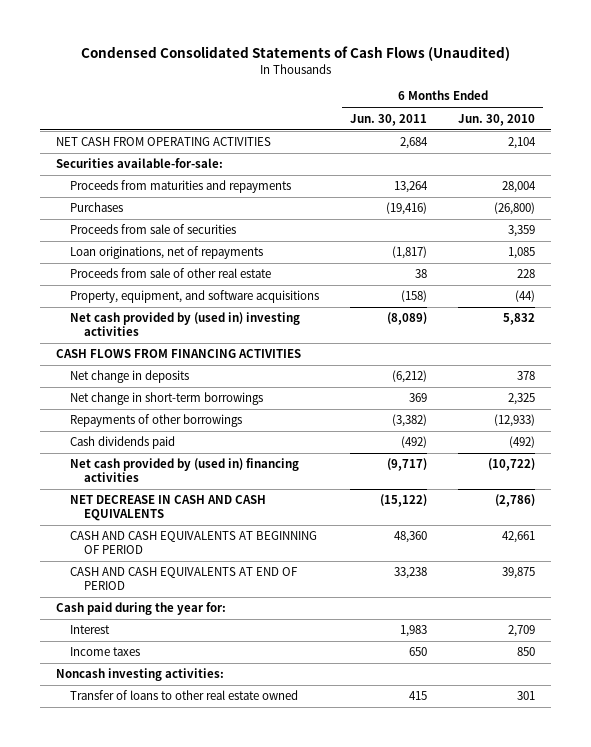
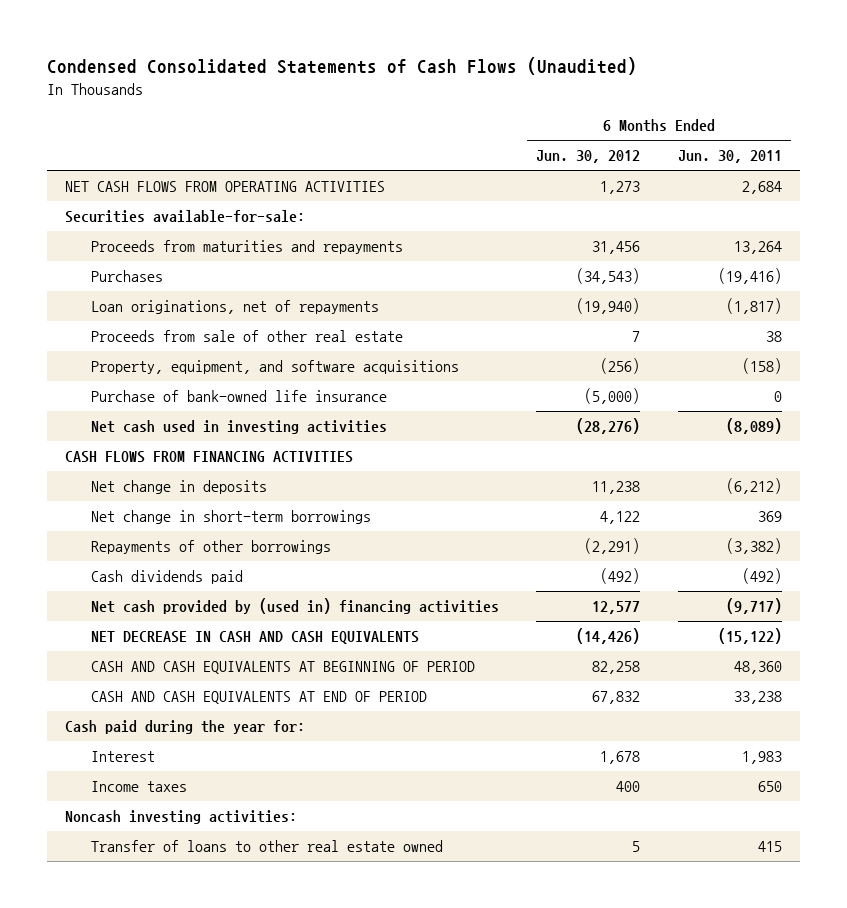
- | 6 Months Ended Jun. 30, 2011 | 6 Months Ended Jun. 30, 2010
+ | 6 Months Ended Jun. 30, 2012 | 6 Months Ended Jun. 30, 2011
- NET CASH FROM OPERATING ACTIVITIES | 2,684 | 2,104
+ NET CASH FLOWS FROM OPERATING ACTIVITIES | 1,273 | 2,684
- Proceeds from sale of securities | | 3,359
- Net cash provided by (used in) investing activities | (8,089) | 5,832
+ Purchase of bank-owned life insurance | (5,000) | 0
+ Net cash used in investing activities | (28,276) | (8,089)

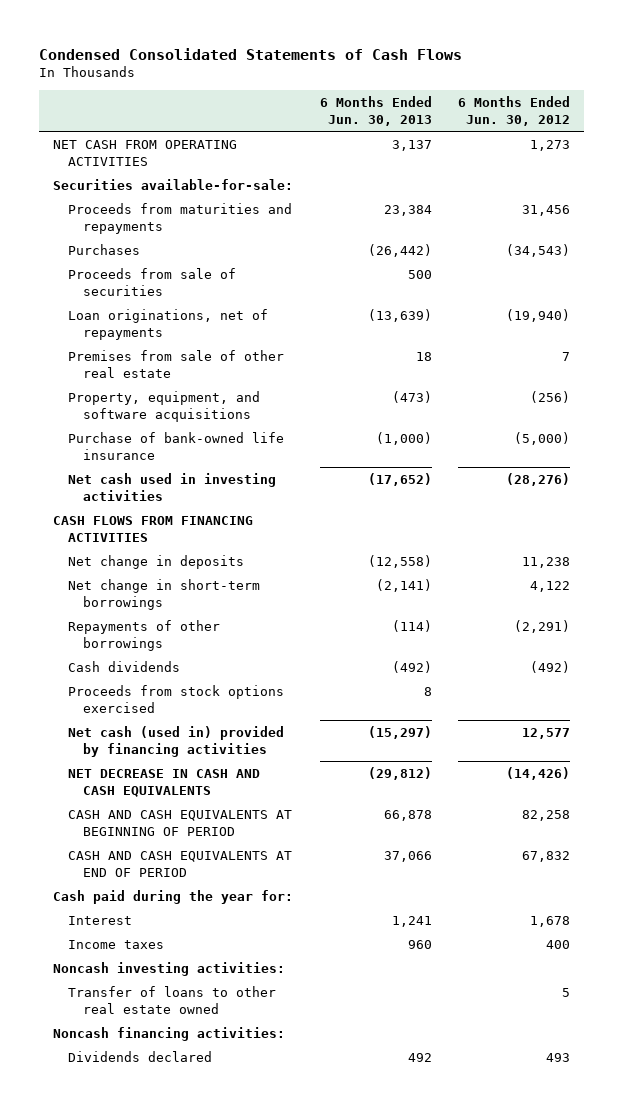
- Condensed Consolidated Statements of Cash Flows (Unaudited)
+ Condensed Consolidated Statements of Cash Flows
- | 6 Months Ended Jun. 30, 2012 | 6 Months Ended Jun. 30, 2011
+ | 6 Months Ended Jun. 30, 2013 | 6 Months Ended Jun. 30, 2012
- NET CASH FLOWS FROM OPERATING ACTIVITIES | 1,273 | 2,684
+ NET CASH FROM OPERATING ACTIVITIES | 3,137 | 1,273
+ Proceeds from sale of securities | 500 |
- Proceeds from sale of other real estate | 7 | 38
+ Premises from sale of other real estate | 18 | 7
- Cash dividends paid | (492) | (492)
- Net cash provided by (used in) financing activities | 12,577 | (9,717)
+ Cash dividends | (492) | (492)
+ Proceeds from stock options exercised | 8 |
+ Net cash (used in) provided by financing activities | (15,297) | 12,577
+ Noncash financing activities:
+ Dividends declared | 492 | 493

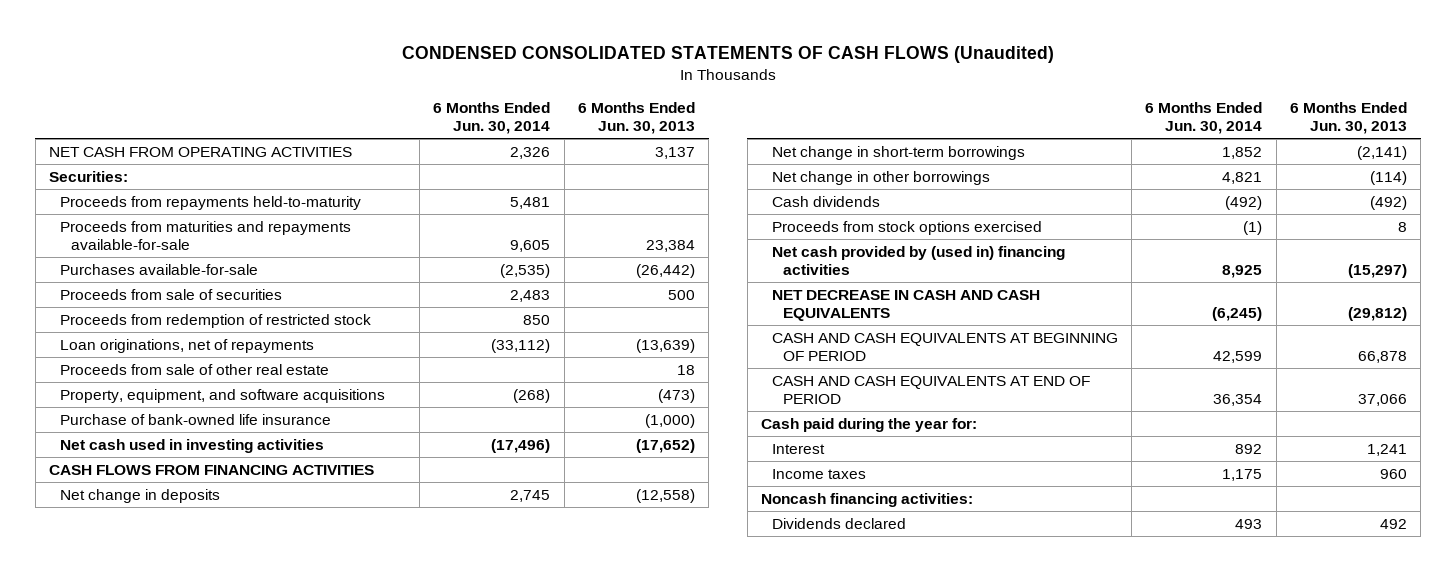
- Condensed Consolidated Statements of Cash Flows
+ CONDENSED CONSOLIDATED STATEMENTS OF CASH FLOWS (Unaudited)
- | 6 Months Ended Jun. 30, 2013 | 6 Months Ended Jun. 30, 2012
+ | 6 Months Ended Jun. 30, 2014 | 6 Months Ended Jun. 30, 2013
- Securities available-for-sale:
- Proceeds from maturities and repayments | 23,384 | 31,456
- Purchases | (26,442) | (34,543)
+ Securities:
+ Proceeds from repayments held-to-maturity | 5,481 |
+ Proceeds from maturities and repayments available-for-sale | 9,605 | 23,384
+ Purchases available-for-sale | (2,535) | (26,442)
+ Proceeds from redemption of restricted stock | 850 |
- Premises from sale of other real estate | 18 | 7
+ Proceeds from sale of other real estate | | 18
- Repayments of other borrowings | (114) | (2,291)
+ Net change in other borrowings | 4,821 | (114)
- Net cash (used in) provided by financing activities | (15,297) | 12,577
+ Net cash provided by (used in) financing activities | 8,925 | (15,297)
- Noncash investing activities:
- Transfer of loans to other real estate owned | | 5

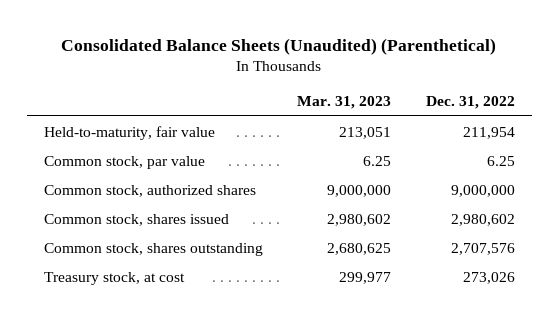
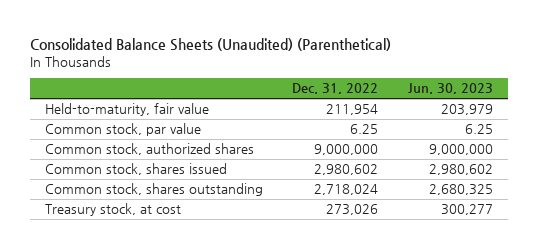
- | Mar. 31, 2023 | Dec. 31, 2022
+ | Dec. 31, 2022 | Jun. 30, 2023
- Common stock, shares outstanding | 2,680,625 | 2,707,576
+ Common stock, shares outstanding | 2,718,024 | 2,680,325

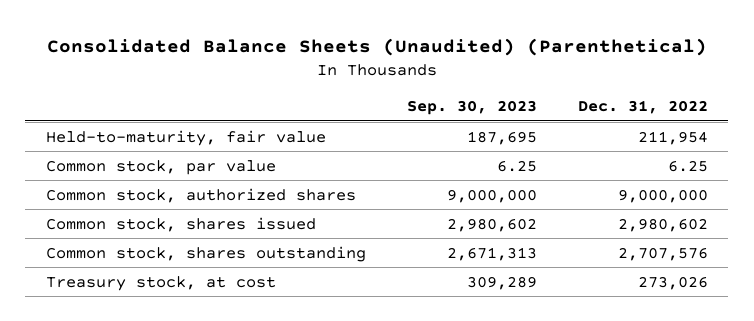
- | Dec. 31, 2022 | Jun. 30, 2023
+ | Sep. 30, 2023 | Dec. 31, 2022
- Common stock, shares outstanding | 2,718,024 | 2,680,325
+ Common stock, shares outstanding | 2,671,313 | 2,707,576

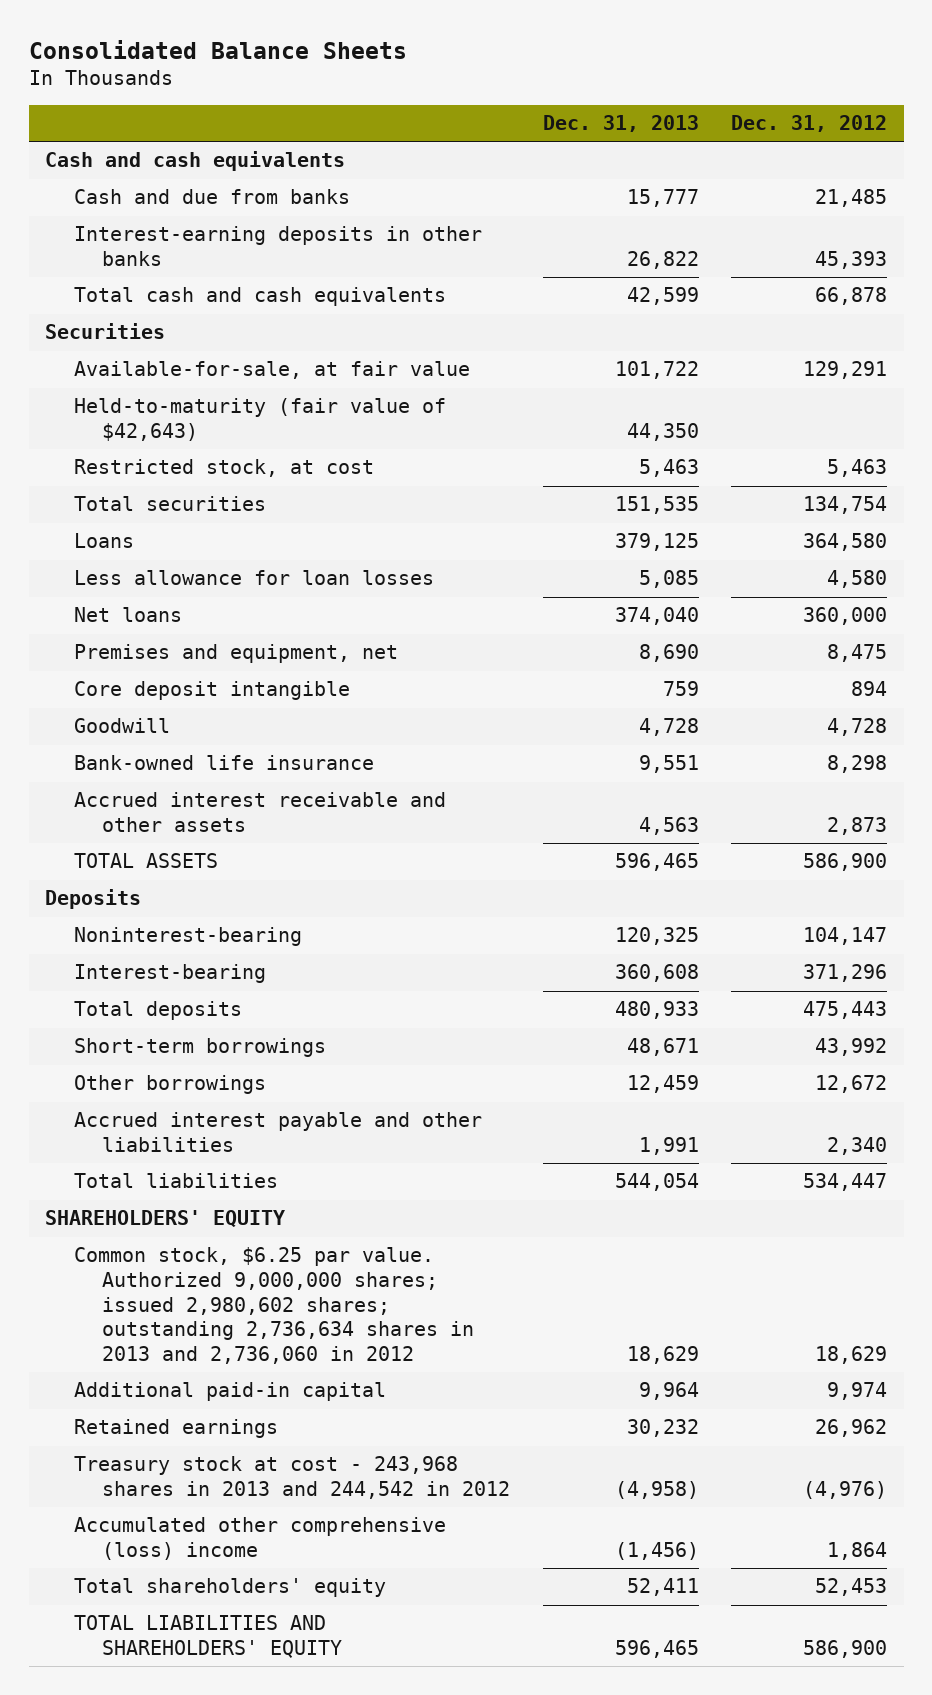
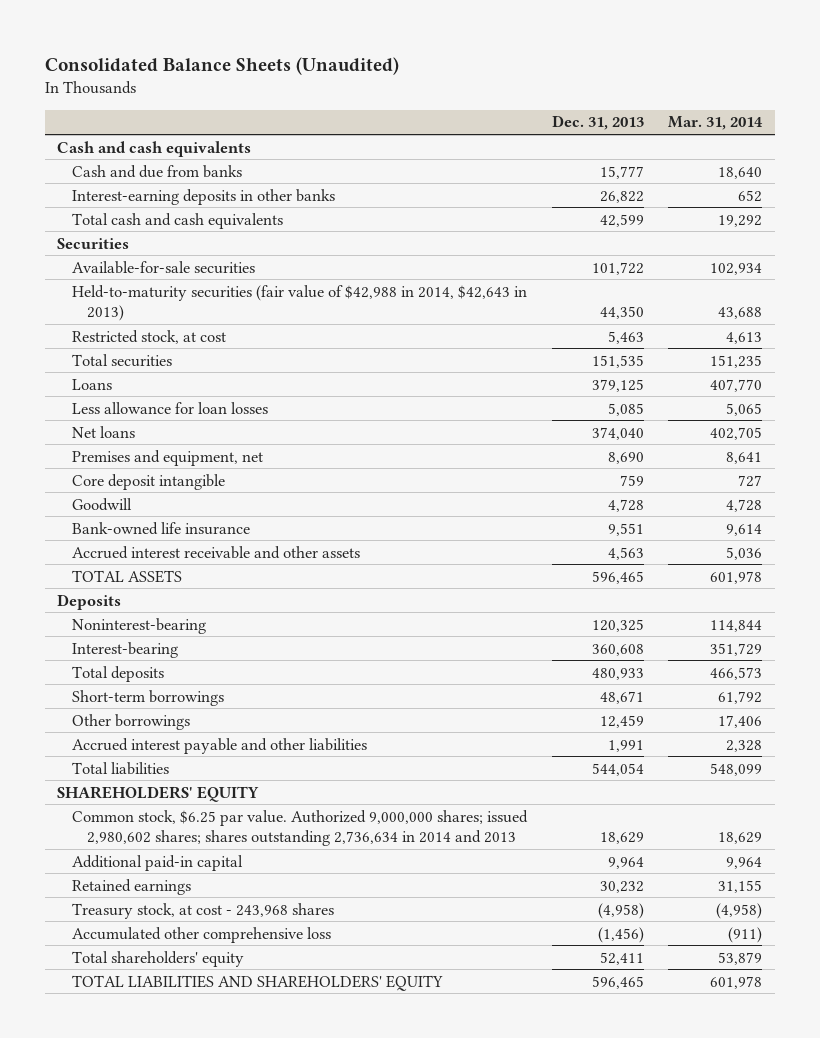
- Consolidated Balance Sheets
+ Consolidated Balance Sheets (Unaudited)
- | Dec. 31, 2013 | Dec. 31, 2012
+ | Dec. 31, 2013 | Mar. 31, 2014
- Available-for-sale, at fair value | 101,722 | 129,291
- Held-to-maturity (fair value of $42,643) | 44,350 |
+ Available-for-sale securities | 101,722 | 102,934
+ Held-to-maturity securities (fair value of $42,988 in 2014, $42,643 in 2013) | 44,350 | 43,688
- Common stock, $6.25 par value. Authorized 9,000,000 shares; issued 2,980,602 shares; outstanding 2,736,634 shares in 2013 and 2,736,060 in 2012 | 18,629 | 18,629
+ Common stock, $6.25 par value. Authorized 9,000,000 shares; issued 2,980,602 shares; shares outstanding 2,736,634 in 2014 and 2013 | 18,629 | 18,629
- Treasury stock at cost - 243,968 shares in 2013 and 244,542 in 2012 | (4,958) | (4,976)
- Accumulated other comprehensive (loss) income | (1,456) | 1,864
+ Treasury stock, at cost - 243,968 shares | (4,958) | (4,958)
+ Accumulated other comprehensive loss | (1,456) | (911)

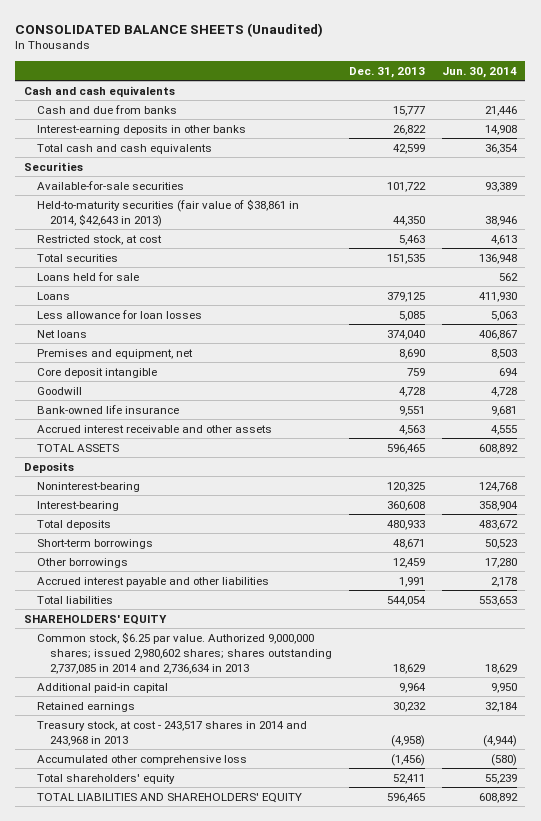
- Consolidated Balance Sheets (Unaudited)
+ CONSOLIDATED BALANCE SHEETS (Unaudited)
- | Dec. 31, 2013 | Mar. 31, 2014
+ | Dec. 31, 2013 | Jun. 30, 2014
- Held-to-maturity securities (fair value of $42,988 in 2014, $42,643 in 2013) | 44,350 | 43,688
+ Held-to-maturity securities (fair value of $38,861 in 2014, $42,643 in 2013) | 44,350 | 38,946
+ Loans held for sale | | 562
- Common stock, $6.25 par value. Authorized 9,000,000 shares; issued 2,980,602 shares; shares outstanding 2,736,634 in 2014 and 2013 | 18,629 | 18,629
+ Common stock, $6.25 par value. Authorized 9,000,000 shares; issued 2,980,602 shares; shares outstanding 2,737,085 in 2014 and 2,736,634 in 2013 | 18,629 | 18,629
- Treasury stock, at cost - 243,968 shares | (4,958) | (4,958)
+ Treasury stock, at cost - 243,517 shares in 2014 and 243,968 in 2013 | (4,958) | (4,944)

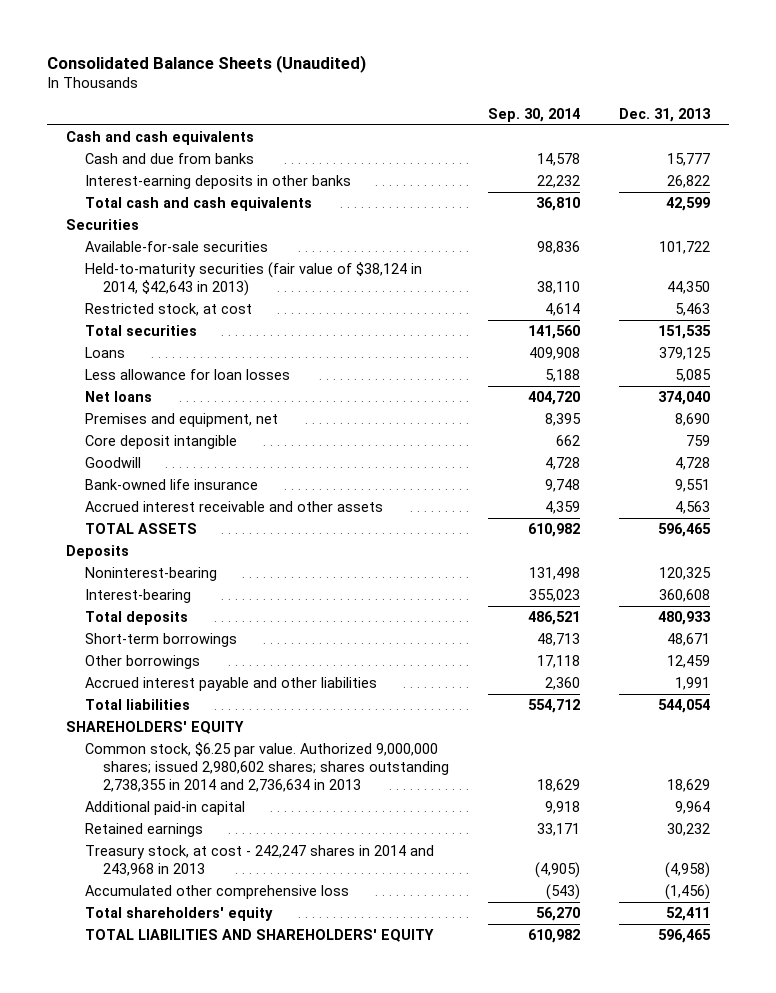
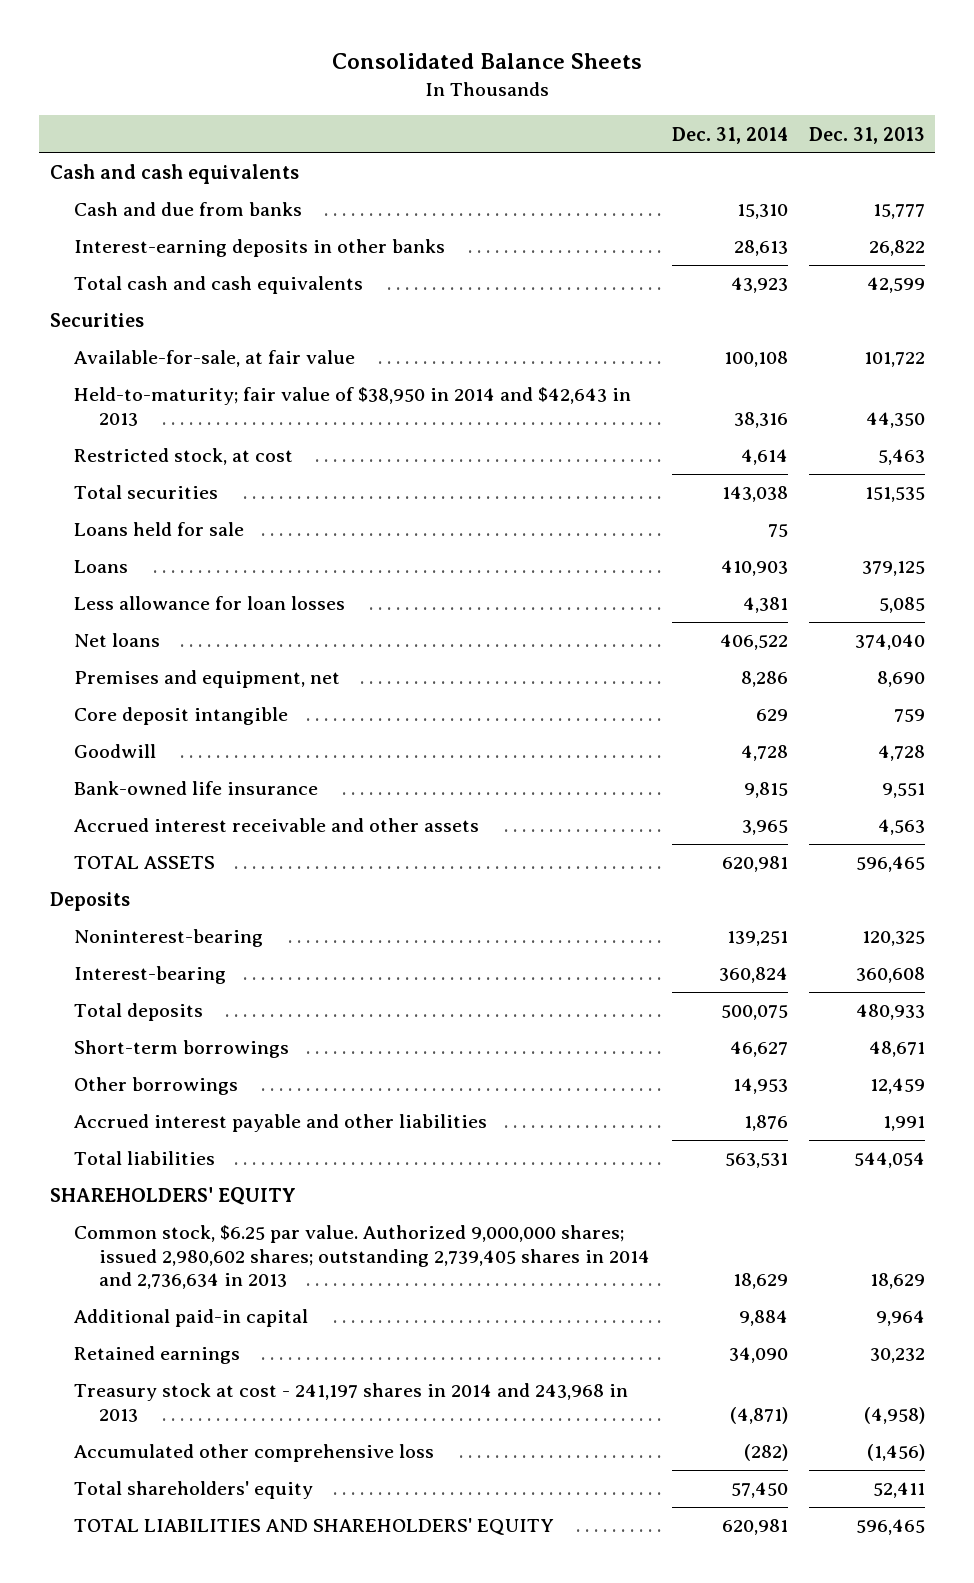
- Consolidated Balance Sheets (Unaudited)
+ Consolidated Balance Sheets
- | Sep. 30, 2014 | Dec. 31, 2013
+ | Dec. 31, 2014 | Dec. 31, 2013
- Available-for-sale securities | 98,836 | 101,722
- Held-to-maturity securities (fair value of $38,124 in 2014, $42,643 in 2013) | 38,110 | 44,350
+ Available-for-sale, at fair value | 100,108 | 101,722
+ Held-to-maturity; fair value of $38,950 in 2014 and $42,643 in 2013 | 38,316 | 44,350
+ Loans held for sale | 75 |
- Common stock, $6.25 par value. Authorized 9,000,000 shares; issued 2,980,602 shares; shares outstanding 2,738,355 in 2014 and 2,736,634 in 2013 | 18,629 | 18,629
+ Common stock, $6.25 par value. Authorized 9,000,000 shares; issued 2,980,602 shares; outstanding 2,739,405 shares in 2014 and 2,736,634 in 2013 | 18,629 | 18,629
- Treasury stock, at cost - 242,247 shares in 2014 and 243,968 in 2013 | (4,905) | (4,958)
+ Treasury stock at cost - 241,197 shares in 2014 and 243,968 in 2013 | (4,871) | (4,958)

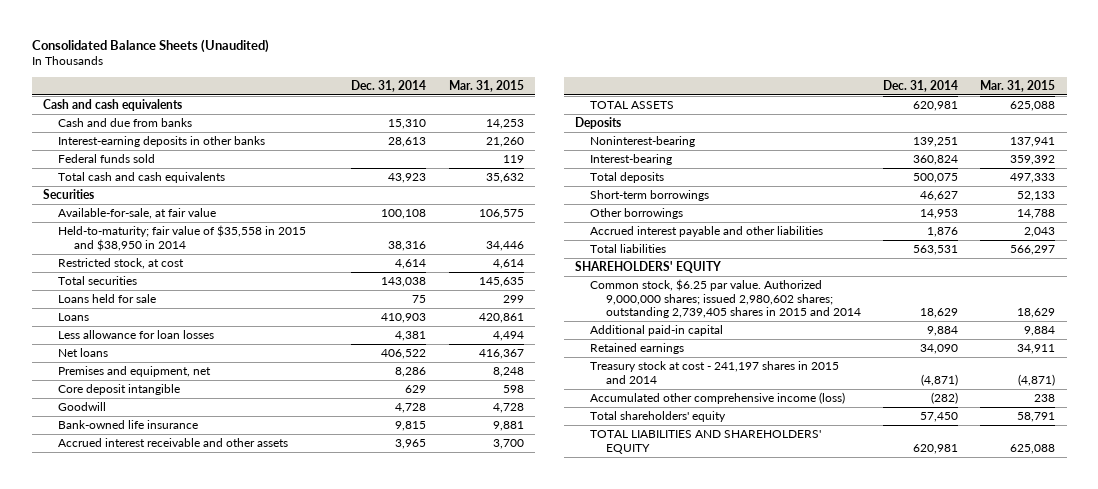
- Consolidated Balance Sheets
+ Consolidated Balance Sheets (Unaudited)
- | Dec. 31, 2014 | Dec. 31, 2013
+ | Dec. 31, 2014 | Mar. 31, 2015
+ Federal funds sold | | 119
- Held-to-maturity; fair value of $38,950 in 2014 and $42,643 in 2013 | 38,316 | 44,350
+ Held-to-maturity; fair value of $35,558 in 2015 and $38,950 in 2014 | 38,316 | 34,446
- Common stock, $6.25 par value. Authorized 9,000,000 shares; issued 2,980,602 shares; outstanding 2,739,405 shares in 2014 and 2,736,634 in 2013 | 18,629 | 18,629
+ Common stock, $6.25 par value. Authorized 9,000,000 shares; issued 2,980,602 shares; outstanding 2,739,405 shares in 2015 and 2014 | 18,629 | 18,629
- Treasury stock at cost - 241,197 shares in 2014 and 243,968 in 2013 | (4,871) | (4,958)
- Accumulated other comprehensive loss | (282) | (1,456)
+ Treasury stock at cost - 241,197 shares in 2015 and 2014 | (4,871) | (4,871)
+ Accumulated other comprehensive income (loss) | (282) | 238

